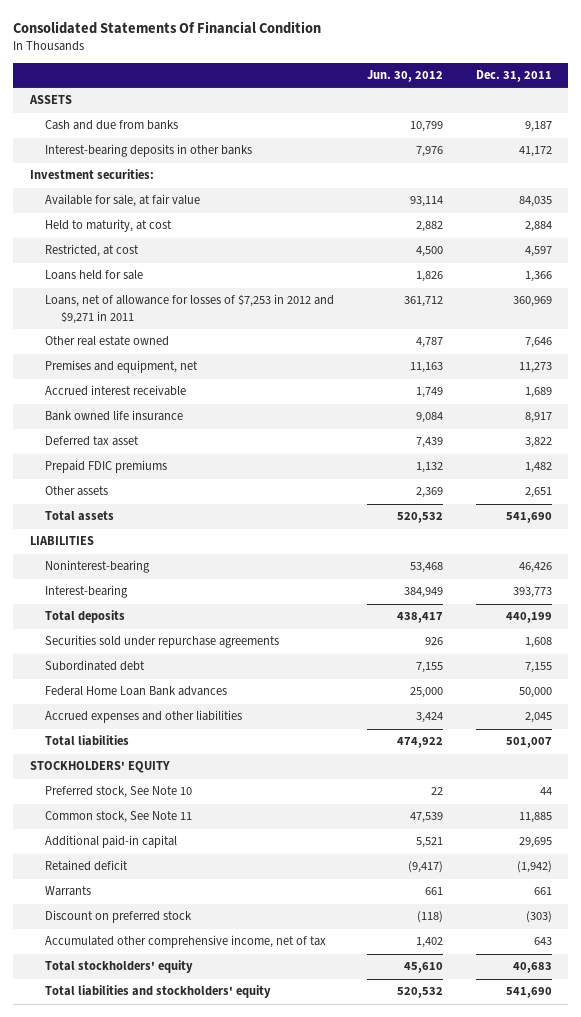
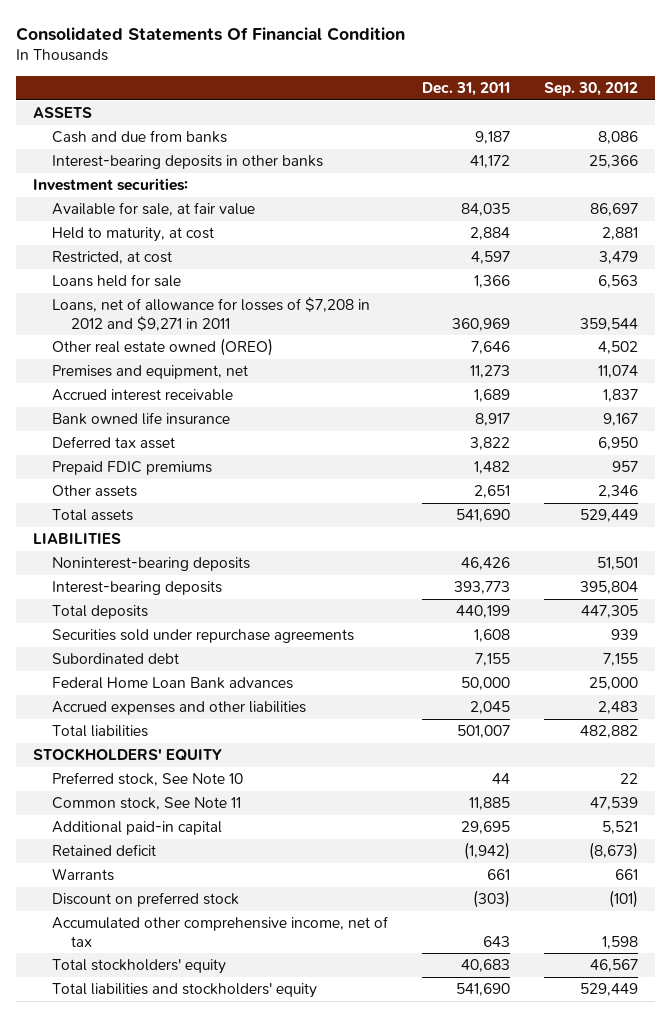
- | Jun. 30, 2012 | Dec. 31, 2011
+ | Dec. 31, 2011 | Sep. 30, 2012
- Loans, net of allowance for losses of $7,253 in 2012 and $9,271 in 2011 | 361,712 | 360,969
- Other real estate owned | 4,787 | 7,646
+ Loans, net of allowance for losses of $7,208 in 2012 and $9,271 in 2011 | 360,969 | 359,544
+ Other real estate owned (OREO) | 7,646 | 4,502
- Noninterest-bearing | 53,468 | 46,426
- Interest-bearing | 384,949 | 393,773
+ Noninterest-bearing deposits | 46,426 | 51,501
+ Interest-bearing deposits | 393,773 | 395,804

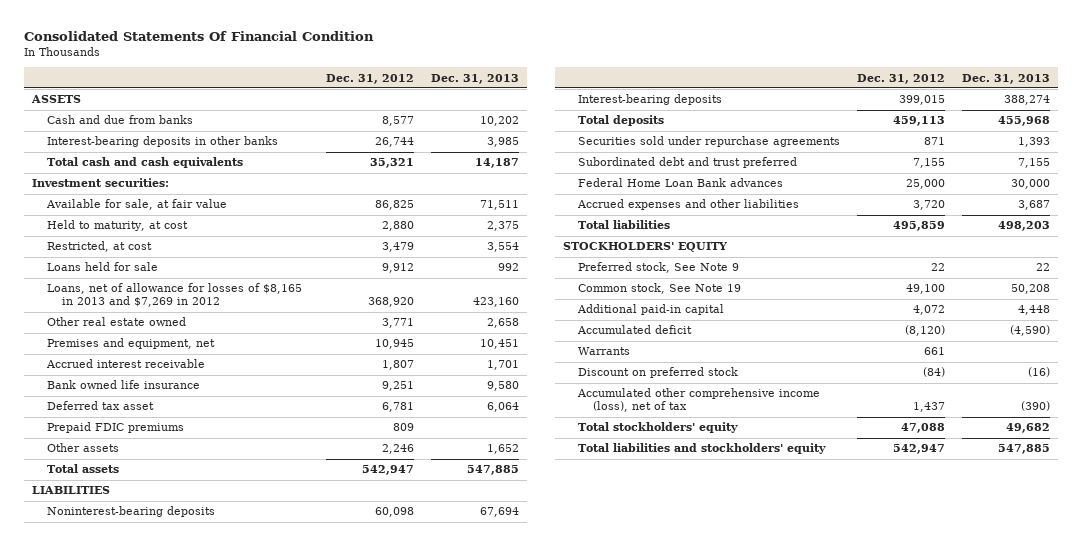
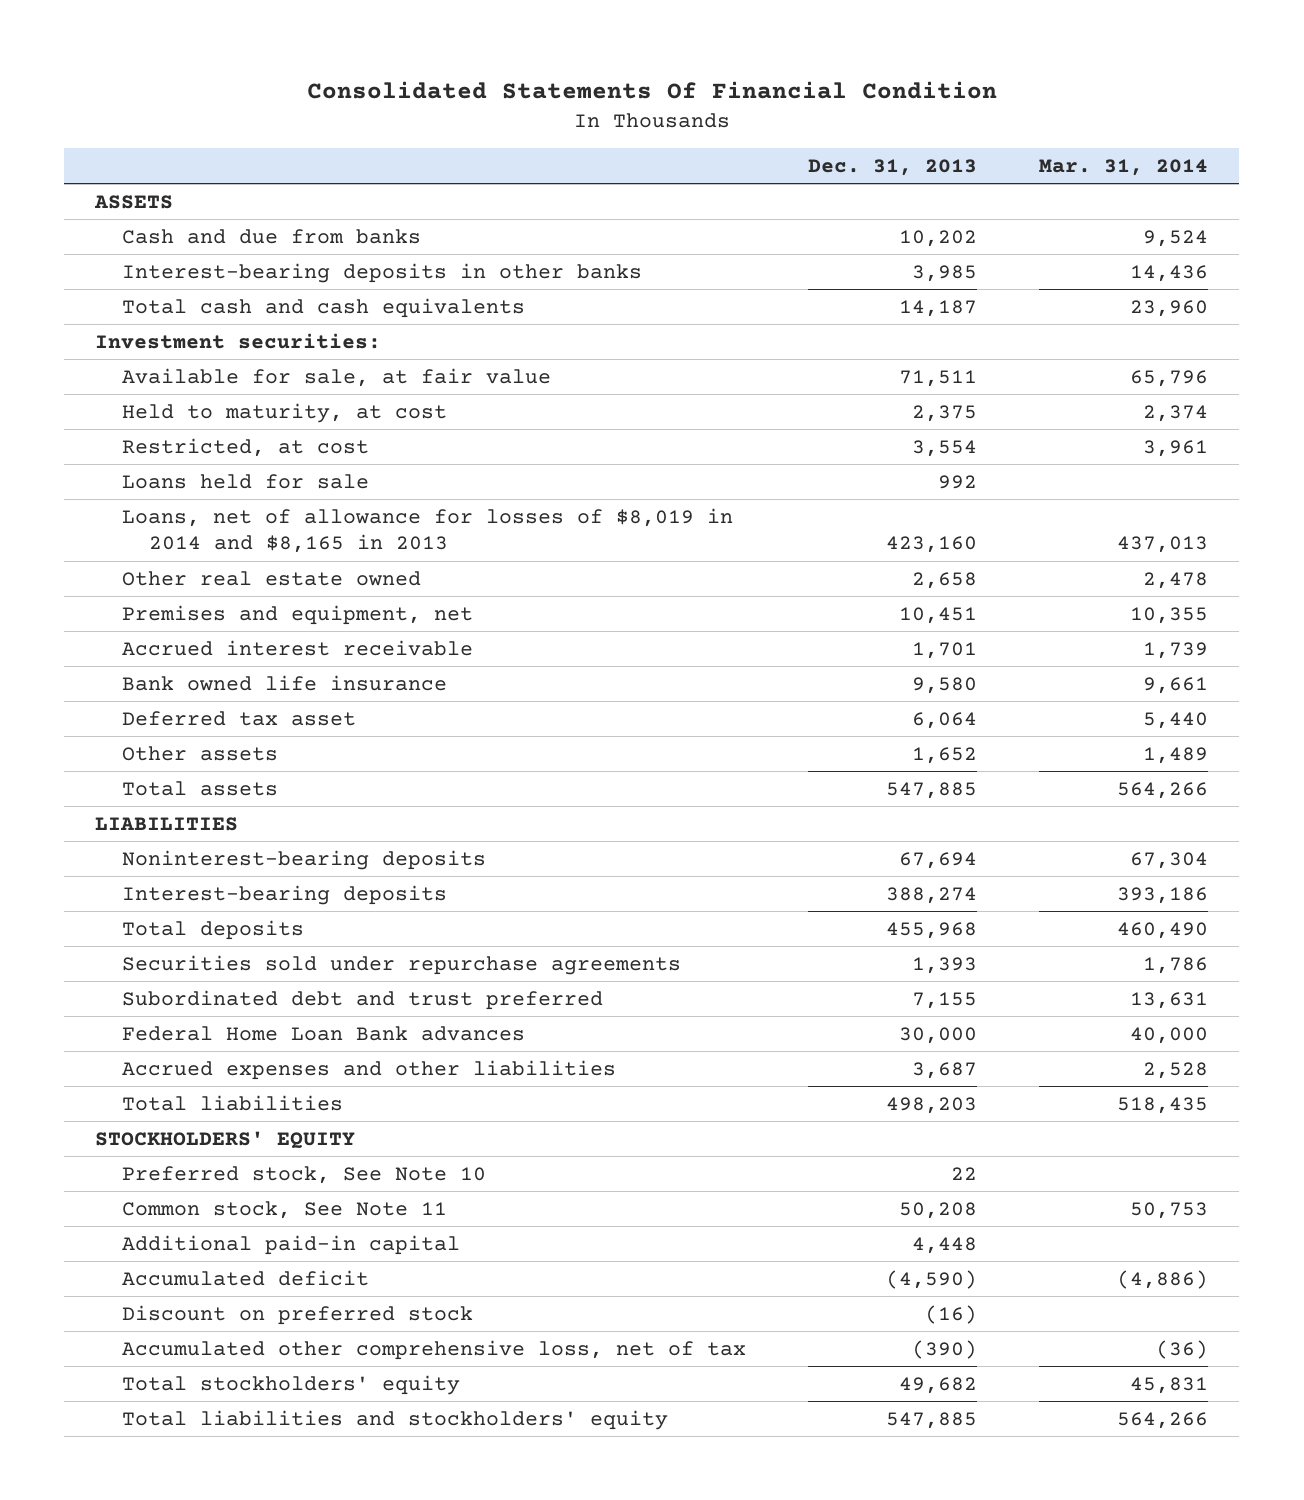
- | Dec. 31, 2012 | Dec. 31, 2013
+ | Dec. 31, 2013 | Mar. 31, 2014
- Loans, net of allowance for losses of $8,165 in 2013 and $7,269 in 2012 | 368,920 | 423,160
+ Loans, net of allowance for losses of $8,019 in 2014 and $8,165 in 2013 | 423,160 | 437,013
- Prepaid FDIC premiums | 809 |
- Preferred stock, See Note 9 | 22 | 22
- Common stock, See Note 19 | 49,100 | 50,208
+ Preferred stock, See Note 10 | 22 |
+ Common stock, See Note 11 | 50,208 | 50,753
- Warrants | 661 |
- Accumulated other comprehensive income (loss), net of tax | 1,437 | (390)
+ Accumulated other comprehensive loss, net of tax | (390) | (36)

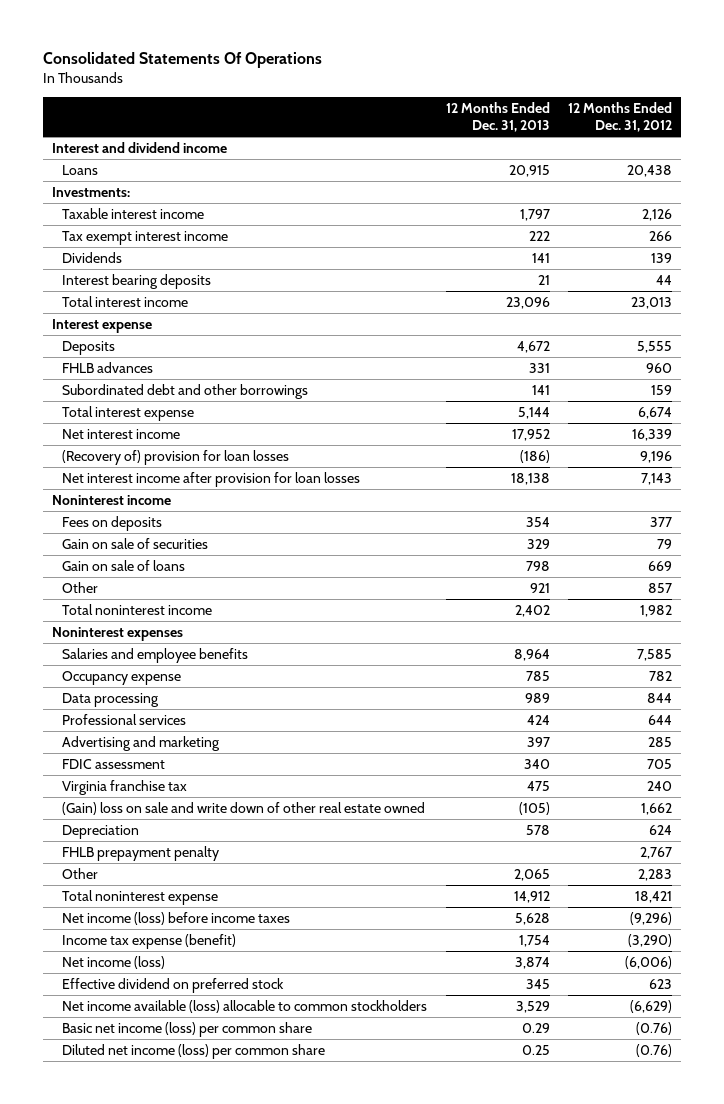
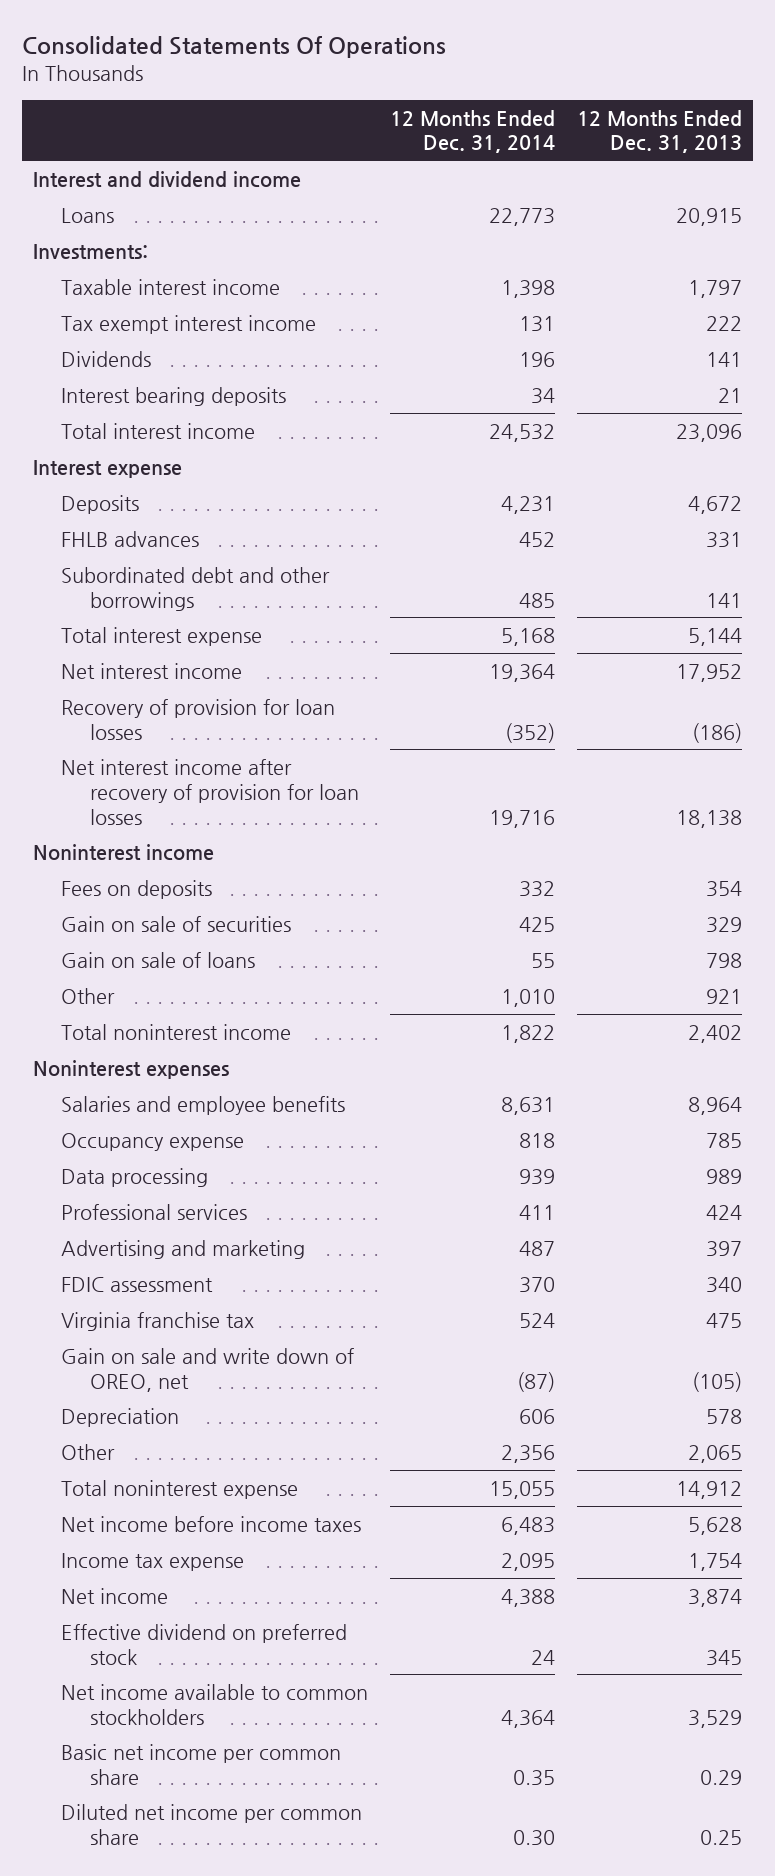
- | 12 Months Ended Dec. 31, 2013 | 12 Months Ended Dec. 31, 2012
+ | 12 Months Ended Dec. 31, 2014 | 12 Months Ended Dec. 31, 2013
- (Recovery of) provision for loan losses | (186) | 9,196
- Net interest income after provision for loan losses | 18,138 | 7,143
+ Recovery of provision for loan losses | (352) | (186)
+ Net interest income after recovery of provision for loan losses | 19,716 | 18,138
- (Gain) loss on sale and write down of other real estate owned | (105) | 1,662
+ Gain on sale and write down of OREO, net | (87) | (105)
- FHLB prepayment penalty | | 2,767
- Net income (loss) before income taxes | 5,628 | (9,296)
- Income tax expense (benefit) | 1,754 | (3,290)
- Net income (loss) | 3,874 | (6,006)
+ Net income before income taxes | 6,483 | 5,628
+ Income tax expense | 2,095 | 1,754
+ Net income | 4,388 | 3,874
- Net income available (loss) allocable to common stockholders | 3,529 | (6,629)
- Basic net income (loss) per common share | 0.29 | (0.76)
- Diluted net income (loss) per common share | 0.25 | (0.76)
+ Net income available to common stockholders | 4,364 | 3,529
+ Basic net income per common share | 0.35 | 0.29
+ Diluted net income per common share | 0.30 | 0.25

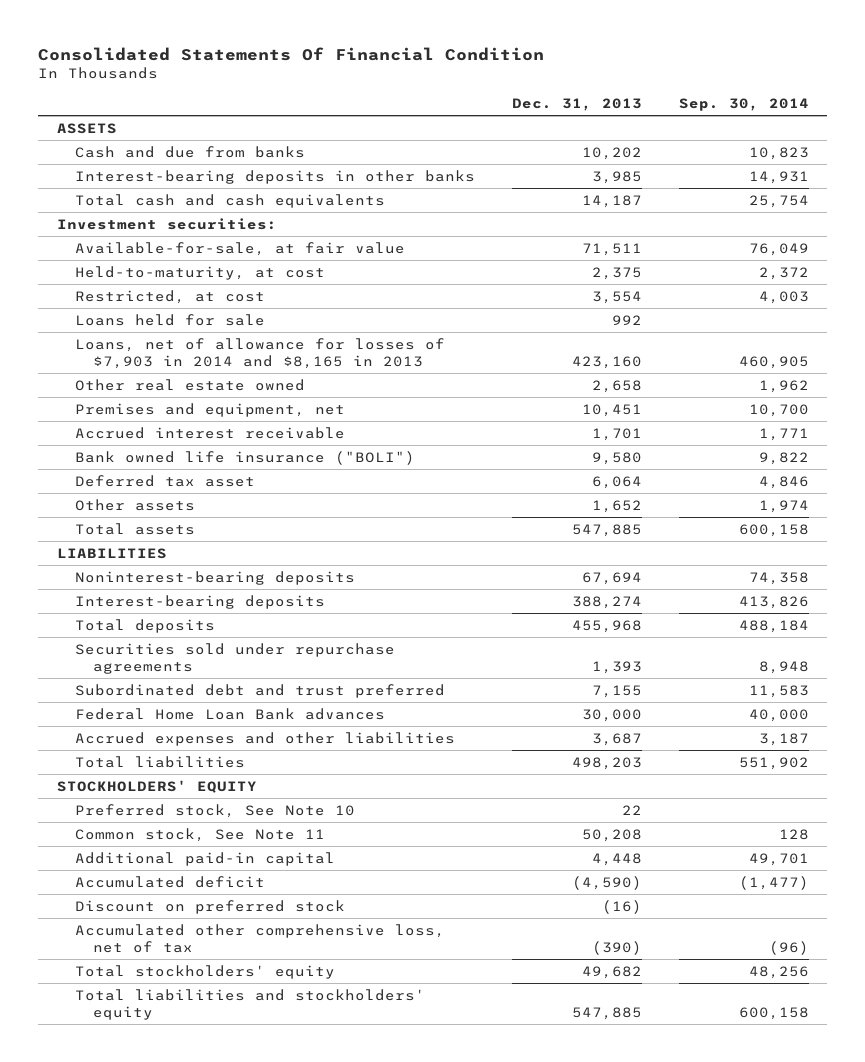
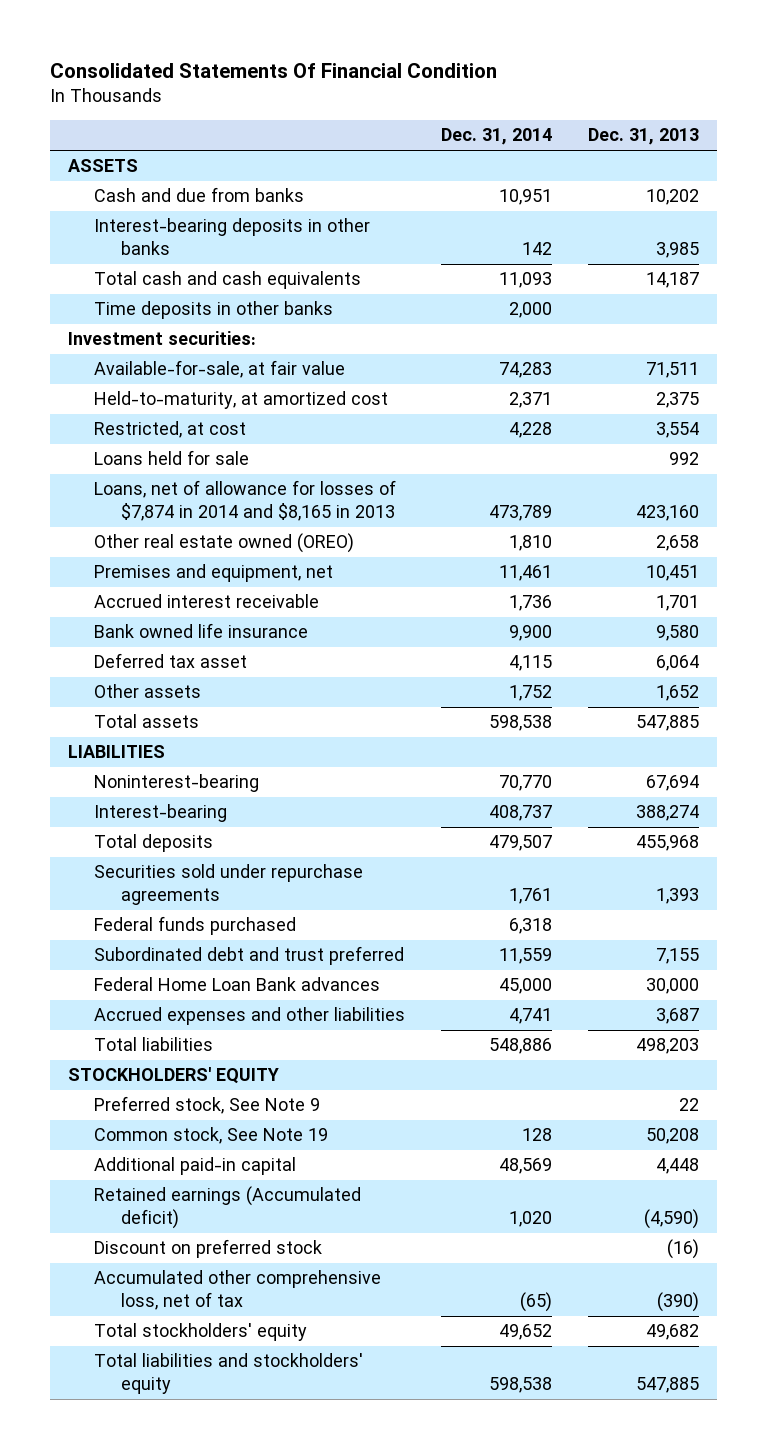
- | Dec. 31, 2013 | Sep. 30, 2014
+ | Dec. 31, 2014 | Dec. 31, 2013
+ Time deposits in other banks | 2,000 |
- Held-to-maturity, at cost | 2,375 | 2,372
+ Held-to-maturity, at amortized cost | 2,371 | 2,375
- Loans, net of allowance for losses of $7,903 in 2014 and $8,165 in 2013 | 423,160 | 460,905
- Other real estate owned | 2,658 | 1,962
+ Loans, net of allowance for losses of $7,874 in 2014 and $8,165 in 2013 | 473,789 | 423,160
+ Other real estate owned (OREO) | 1,810 | 2,658
- Bank owned life insurance ("BOLI") | 9,580 | 9,822
+ Bank owned life insurance | 9,900 | 9,580
- Noninterest-bearing deposits | 67,694 | 74,358
- Interest-bearing deposits | 388,274 | 413,826
+ Noninterest-bearing | 70,770 | 67,694
+ Interest-bearing | 408,737 | 388,274
+ Federal funds purchased | 6,318 |
- Preferred stock, See Note 10 | 22 |
- Common stock, See Note 11 | 50,208 | 128
+ Preferred stock, See Note 9 | | 22
+ Common stock, See Note 19 | 128 | 50,208
- Accumulated deficit | (4,590) | (1,477)
+ Retained earnings (Accumulated deficit) | 1,020 | (4,590)

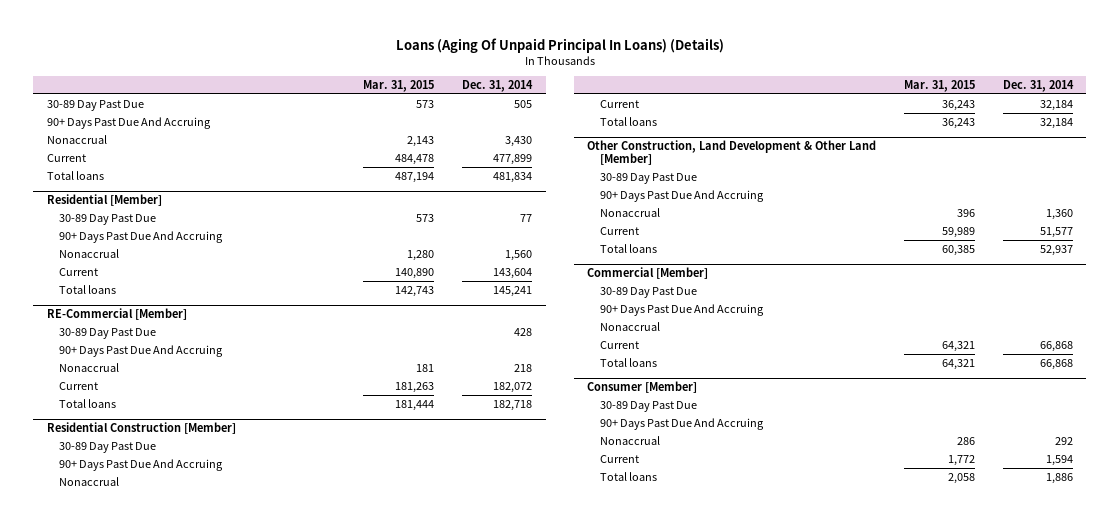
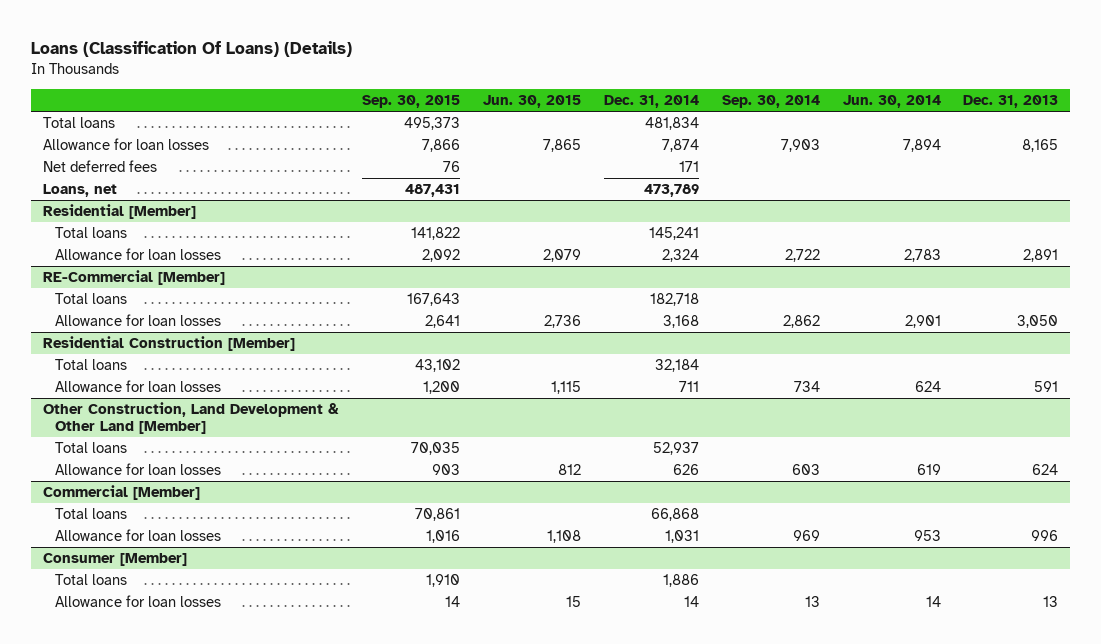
- Loans (Aging Of Unpaid Principal In Loans) (Details)
+ Loans (Classification Of Loans) (Details)
- | Mar. 31, 2015 | Dec. 31, 2014
+ | Sep. 30, 2015 | Jun. 30, 2015 | Dec. 31, 2014 | Sep. 30, 2014 | Jun. 30, 2014 | Dec. 31, 2013
- 30-89 Day Past Due | 573 | 505
- 90+ Days Past Due And Accruing
- Nonaccrual | 2,143 | 3,430
- Current | 484,478 | 477,899
+ Allowance for loan losses | 7,866 | 7,865 | 7,874 | 7,903 | 7,894 | 8,165
+ Net deferred fees | 76 | | 171 | | |
+ Loans, net | 487,431 | | 473,789 | | |
@ Residential [Member]
- 30-89 Day Past Due | 573 | 77
- 90+ Days Past Due And Accruing
- Nonaccrual | 1,280 | 1,560
- Current | 140,890 | 143,604
+ Allowance for loan losses | 2,092 | 2,079 | 2,324 | 2,722 | 2,783 | 2,891
@ RE-Commercial [Member]
- 30-89 Day Past Due | | 428
- 90+ Days Past Due And Accruing
- Nonaccrual | 181 | 218
- Current | 181,263 | 182,072
+ Allowance for loan losses | 2,641 | 2,736 | 3,168 | 2,862 | 2,901 | 3,050
@ Residential Construction [Member]
- 30-89 Day Past Due
- 90+ Days Past Due And Accruing
- Nonaccrual
- Current | 36,243 | 32,184
+ Allowance for loan losses | 1,200 | 1,115 | 711 | 734 | 624 | 591
@ Other Construction, Land Development & Other Land [Member]
- 30-89 Day Past Due
- 90+ Days Past Due And Accruing
- Nonaccrual | 396 | 1,360
- Current | 59,989 | 51,577
+ Allowance for loan losses | 903 | 812 | 626 | 603 | 619 | 624
@ Commercial [Member]
- 30-89 Day Past Due
- 90+ Days Past Due And Accruing
- Nonaccrual
- Current | 64,321 | 66,868
+ Allowance for loan losses | 1,016 | 1,108 | 1,031 | 969 | 953 | 996
@ Consumer [Member]
- 30-89 Day Past Due
- 90+ Days Past Due And Accruing
- Nonaccrual | 286 | 292
- Current | 1,772 | 1,594
+ Allowance for loan losses | 14 | 15 | 14 | 13 | 14 | 13

